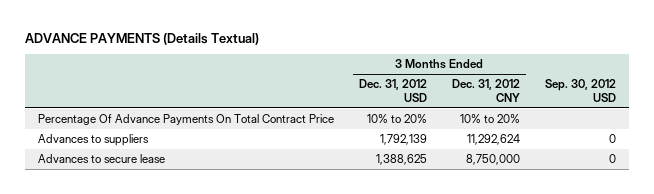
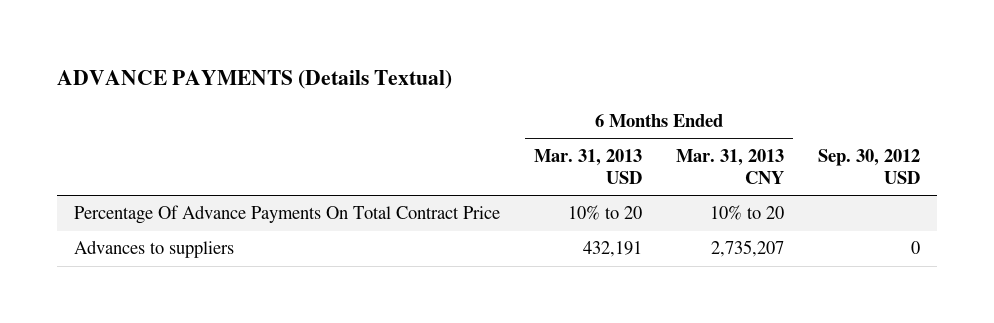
- | 3 Months Ended Dec. 31, 2012 USD | 3 Months Ended Dec. 31, 2012 CNY | Sep. 30, 2012 USD
+ | 6 Months Ended Mar. 31, 2013 USD | 6 Months Ended Mar. 31, 2013 CNY | Sep. 30, 2012 USD
- Advances to secure lease | 1,388,625 | 8,750,000 | 0

